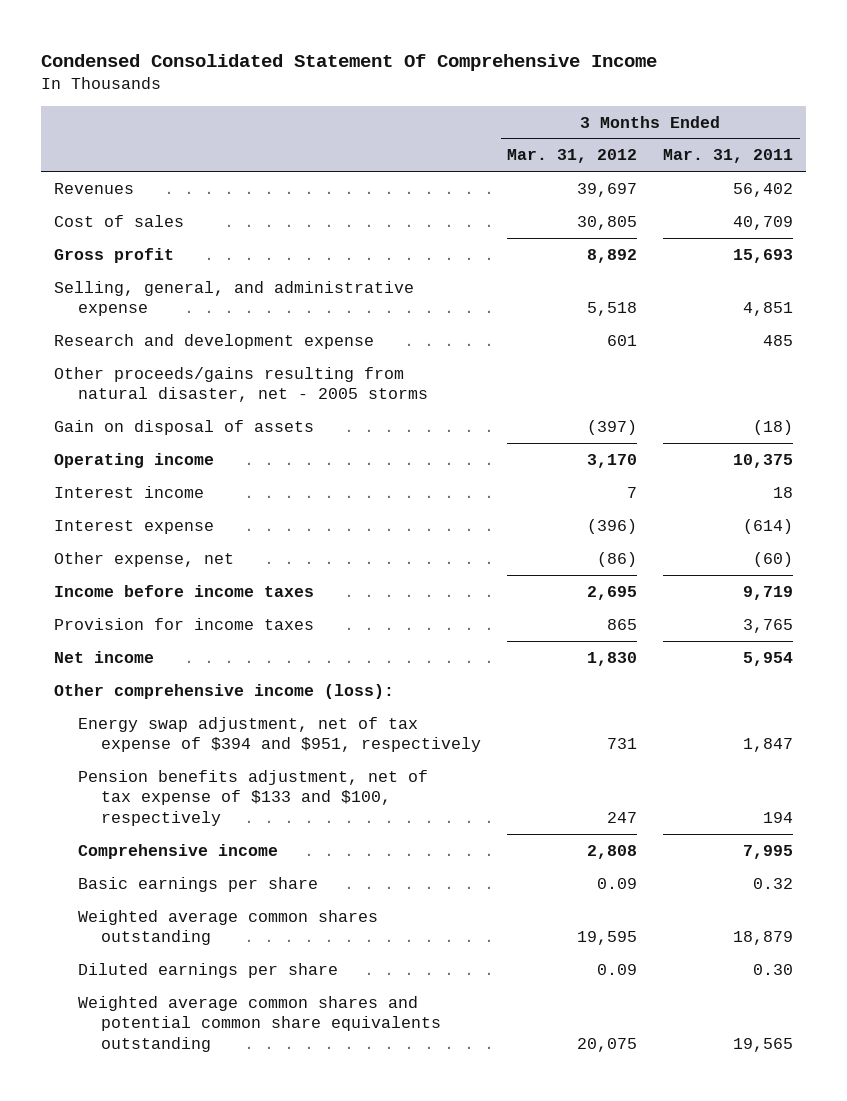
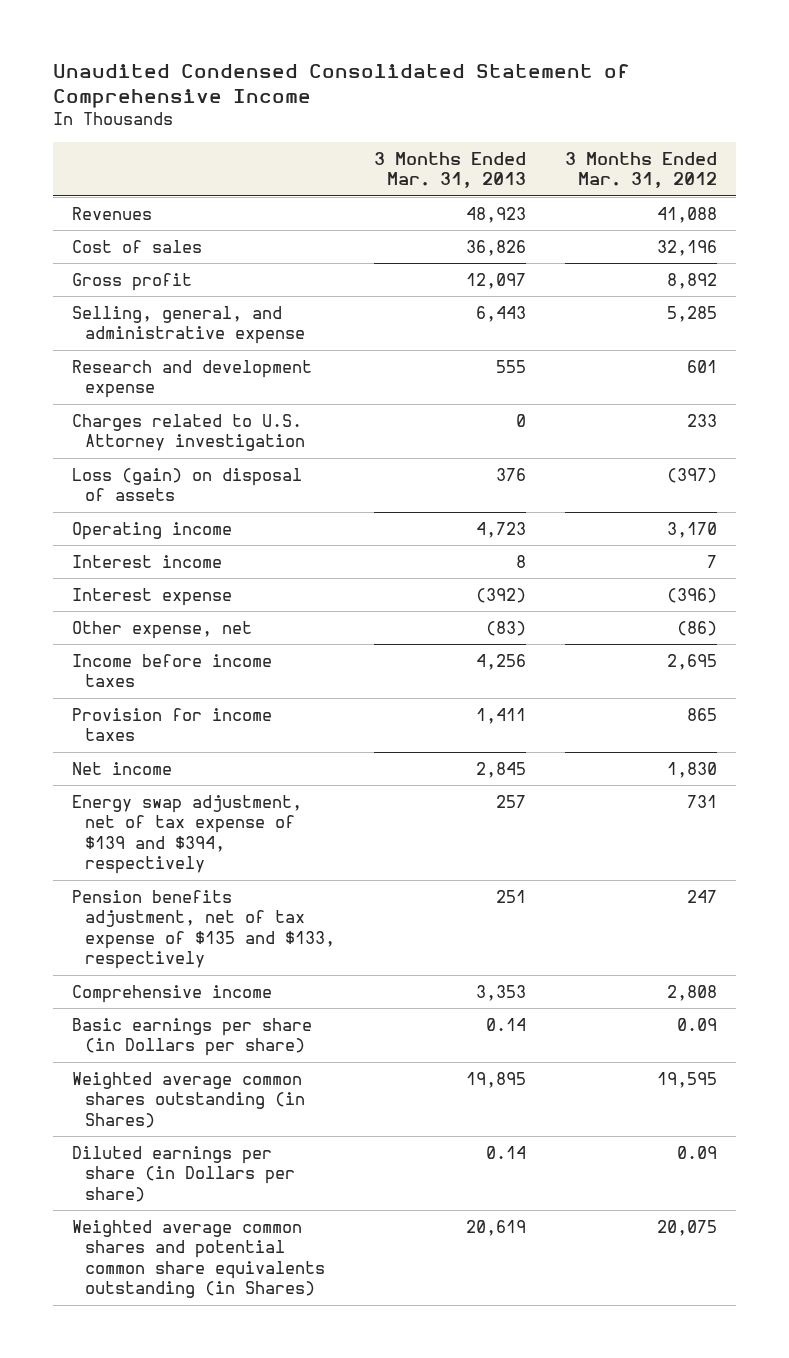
- Condensed Consolidated Statement Of Comprehensive Income
+ Unaudited Condensed Consolidated Statement of Comprehensive Income
- | 3 Months Ended Mar. 31, 2012 | 3 Months Ended Mar. 31, 2011
+ | 3 Months Ended Mar. 31, 2013 | 3 Months Ended Mar. 31, 2012
- Revenues | 39,697 | 56,402
- Cost of sales | 30,805 | 40,709
+ Revenues | 48,923 | 41,088
+ Cost of sales | 36,826 | 32,196
- Selling, general, and administrative expense | 5,518 | 4,851
+ Selling, general, and administrative expense | 6,443 | 5,285
- Other proceeds/gains resulting from natural disaster, net - 2005 storms
- Gain on disposal of assets | (397) | (18)
+ Charges related to U.S. Attorney investigation | 0 | 233
+ Loss (gain) on disposal of assets | 376 | (397)
- Other comprehensive income (loss):
- Energy swap adjustment, net of tax expense of $394 and $951, respectively | 731 | 1,847
- Pension benefits adjustment, net of tax expense of $133 and $100, respectively | 247 | 194
+ Energy swap adjustment, net of tax expense of $139 and $394, respectively | 257 | 731
+ Pension benefits adjustment, net of tax expense of $135 and $133, respectively | 251 | 247
- Basic earnings per share | 0.09 | 0.32
- Weighted average common shares outstanding | 19,595 | 18,879
- Diluted earnings per share | 0.09 | 0.30
- Weighted average common shares and potential common share equivalents outstanding | 20,075 | 19,565
+ Basic earnings per share (in Dollars per share) | 0.14 | 0.09
+ Weighted average common shares outstanding (in Shares) | 19,895 | 19,595
+ Diluted earnings per share (in Dollars per share) | 0.14 | 0.09
+ Weighted average common shares and potential common share equivalents outstanding (in Shares) | 20,619 | 20,075

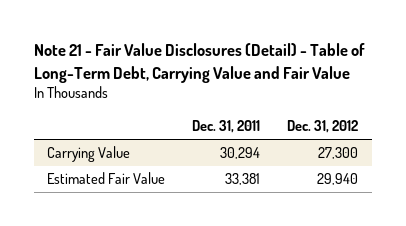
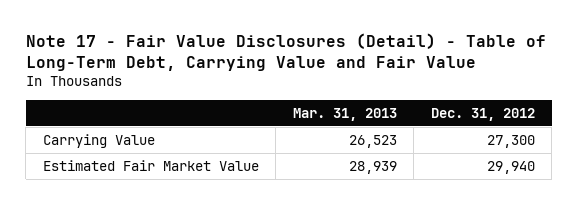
- Note 21 - Fair Value Disclosures (Detail) - Table of Long-Term Debt, Carrying Value and Fair Value
+ Note 17 - Fair Value Disclosures (Detail) - Table of Long-Term Debt, Carrying Value and Fair Value
- | Dec. 31, 2011 | Dec. 31, 2012
+ | Mar. 31, 2013 | Dec. 31, 2012
- Estimated Fair Value | 33,381 | 29,940
+ Estimated Fair Market Value | 28,939 | 29,940

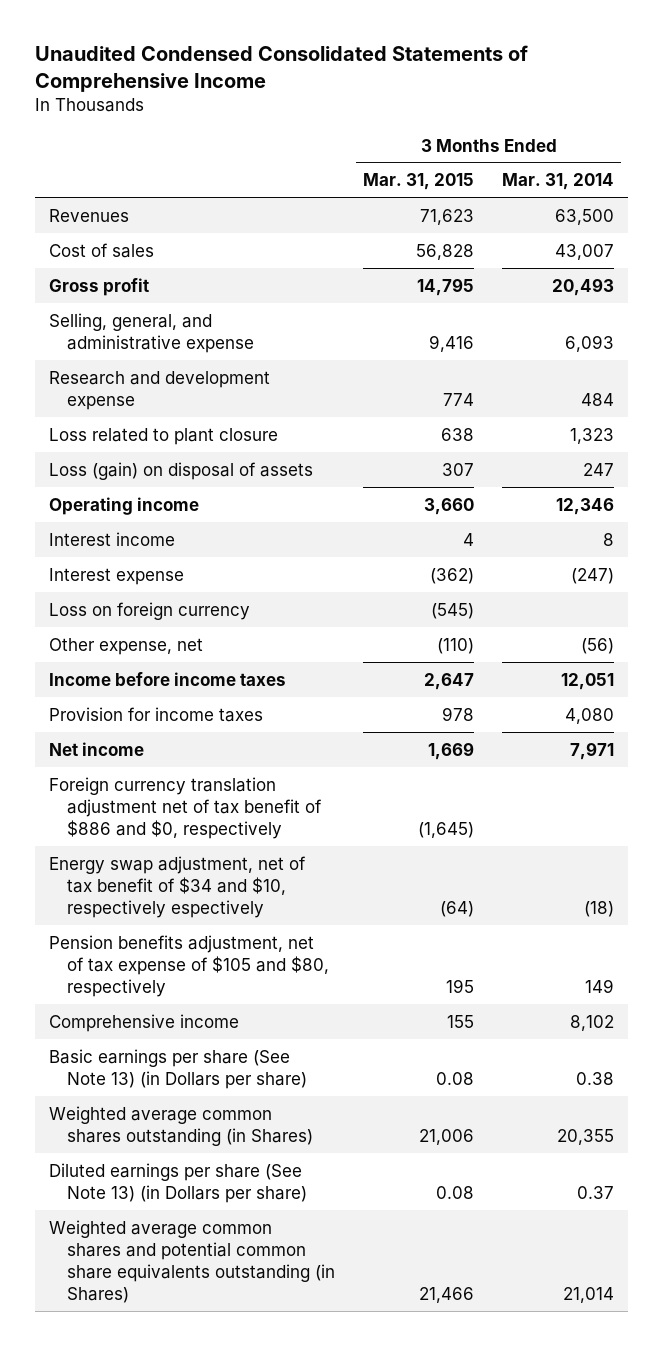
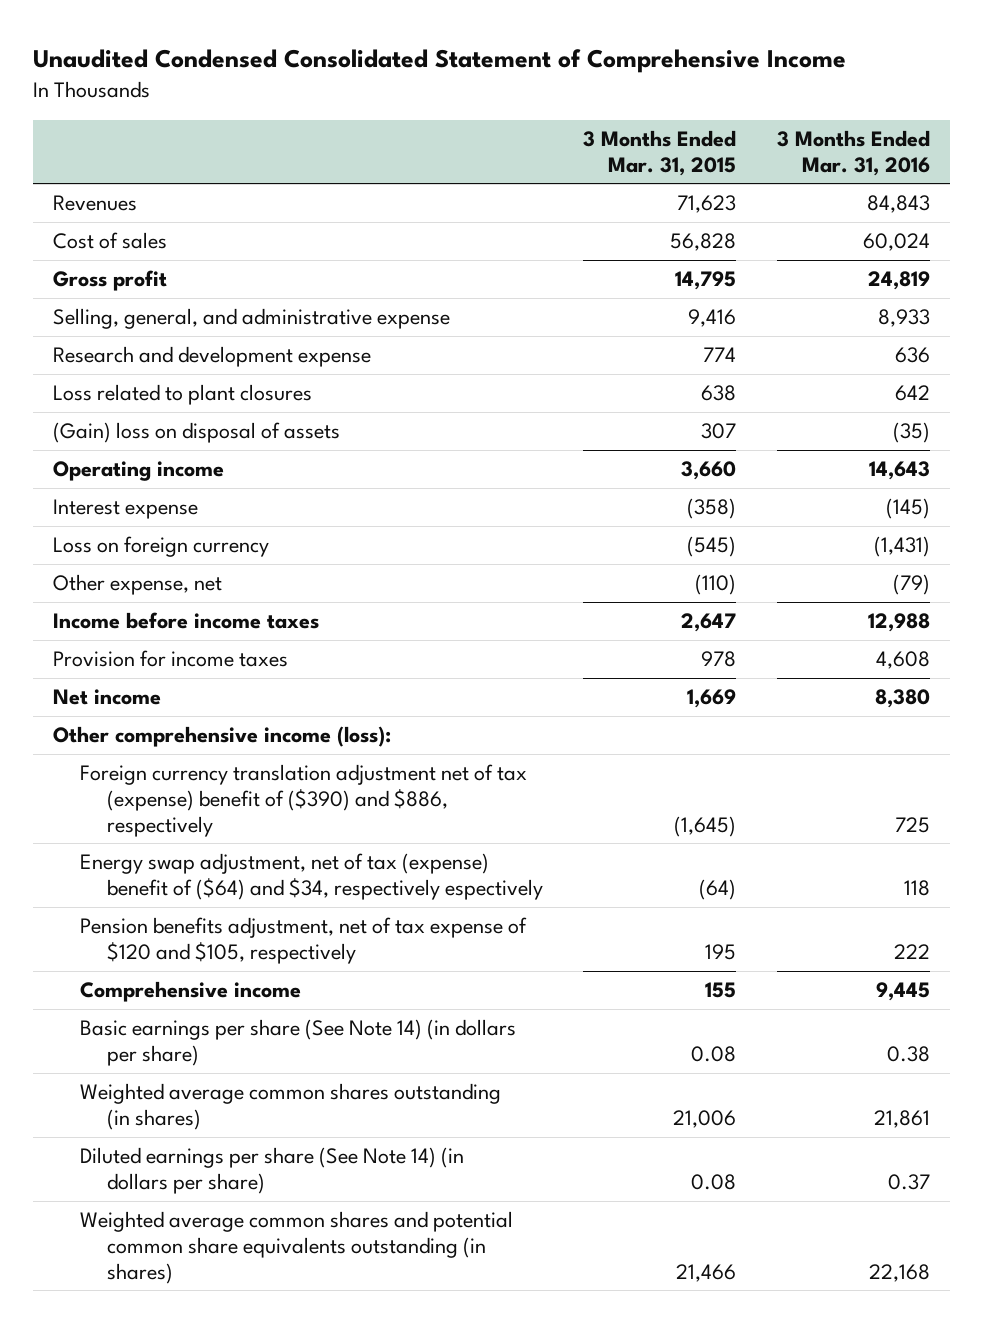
- Unaudited Condensed Consolidated Statements of Comprehensive Income
+ Unaudited Condensed Consolidated Statement of Comprehensive Income
- | 3 Months Ended Mar. 31, 2015 | 3 Months Ended Mar. 31, 2014
+ | 3 Months Ended Mar. 31, 2015 | 3 Months Ended Mar. 31, 2016
- Loss related to plant closure | 638 | 1,323
- Loss (gain) on disposal of assets | 307 | 247
+ Loss related to plant closures | 638 | 642
+ (Gain) loss on disposal of assets | 307 | (35)
- Interest income | 4 | 8
- Interest expense | (362) | (247)
+ Interest expense | (358) | (145)
- Foreign currency translation adjustment net of tax benefit of $886 and $0, respectively | (1,645) |
- Energy swap adjustment, net of tax benefit of $34 and $10, respectively espectively | (64) | (18)
- Pension benefits adjustment, net of tax expense of $105 and $80, respectively | 195 | 149
+ Other comprehensive income (loss):
+ Foreign currency translation adjustment net of tax (expense) benefit of ($390) and $886, respectively | (1,645) | 725
+ Energy swap adjustment, net of tax (expense) benefit of ($64) and $34, respectively espectively | (64) | 118
+ Pension benefits adjustment, net of tax expense of $120 and $105, respectively | 195 | 222
- Basic earnings per share (See Note 13) (in Dollars per share) | 0.08 | 0.38
- Weighted average common shares outstanding (in Shares) | 21,006 | 20,355
- Diluted earnings per share (See Note 13) (in Dollars per share) | 0.08 | 0.37
- Weighted average common shares and potential common share equivalents outstanding (in Shares) | 21,466 | 21,014
+ Basic earnings per share (See Note 14) (in dollars per share) | 0.08 | 0.38
+ Weighted average common shares outstanding (in shares) | 21,006 | 21,861
+ Diluted earnings per share (See Note 14) (in dollars per share) | 0.08 | 0.37
+ Weighted average common shares and potential common share equivalents outstanding (in shares) | 21,466 | 22,168

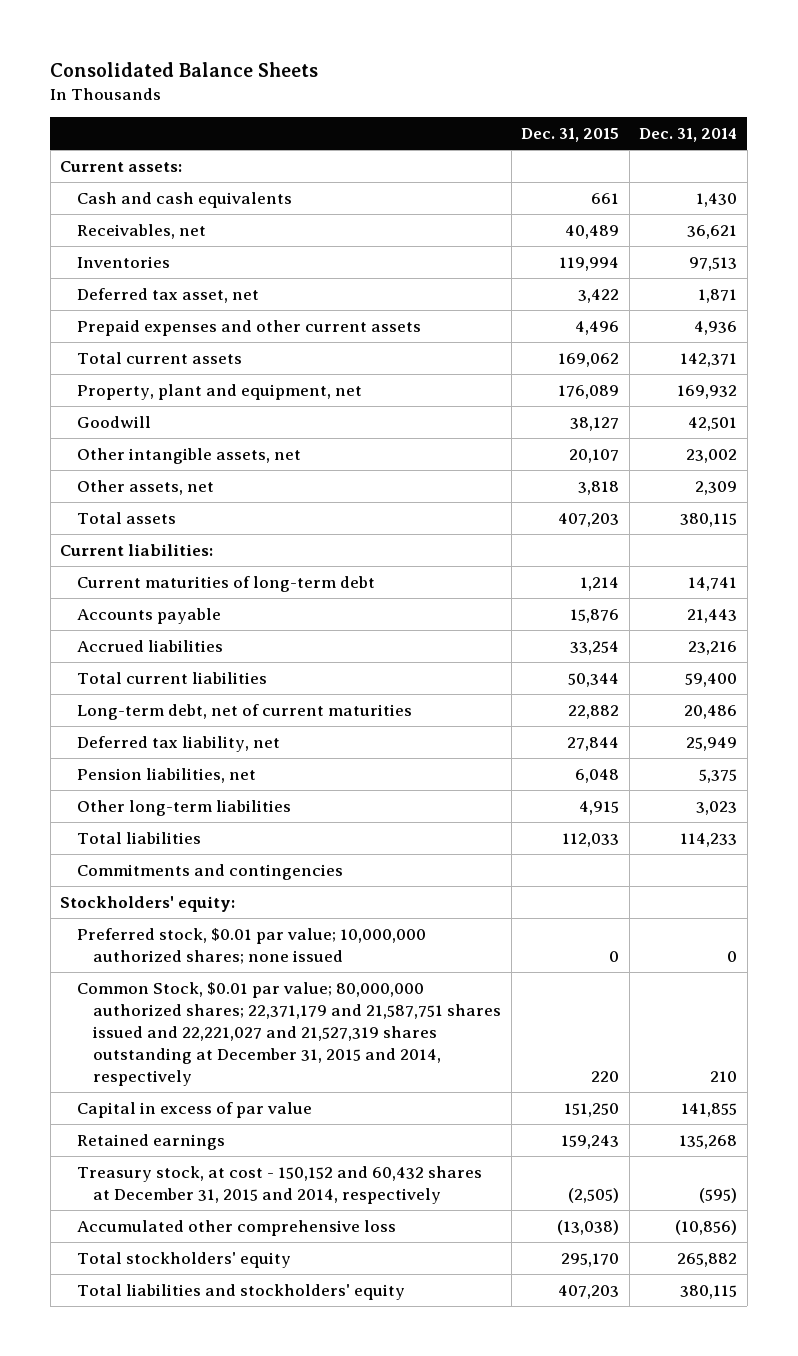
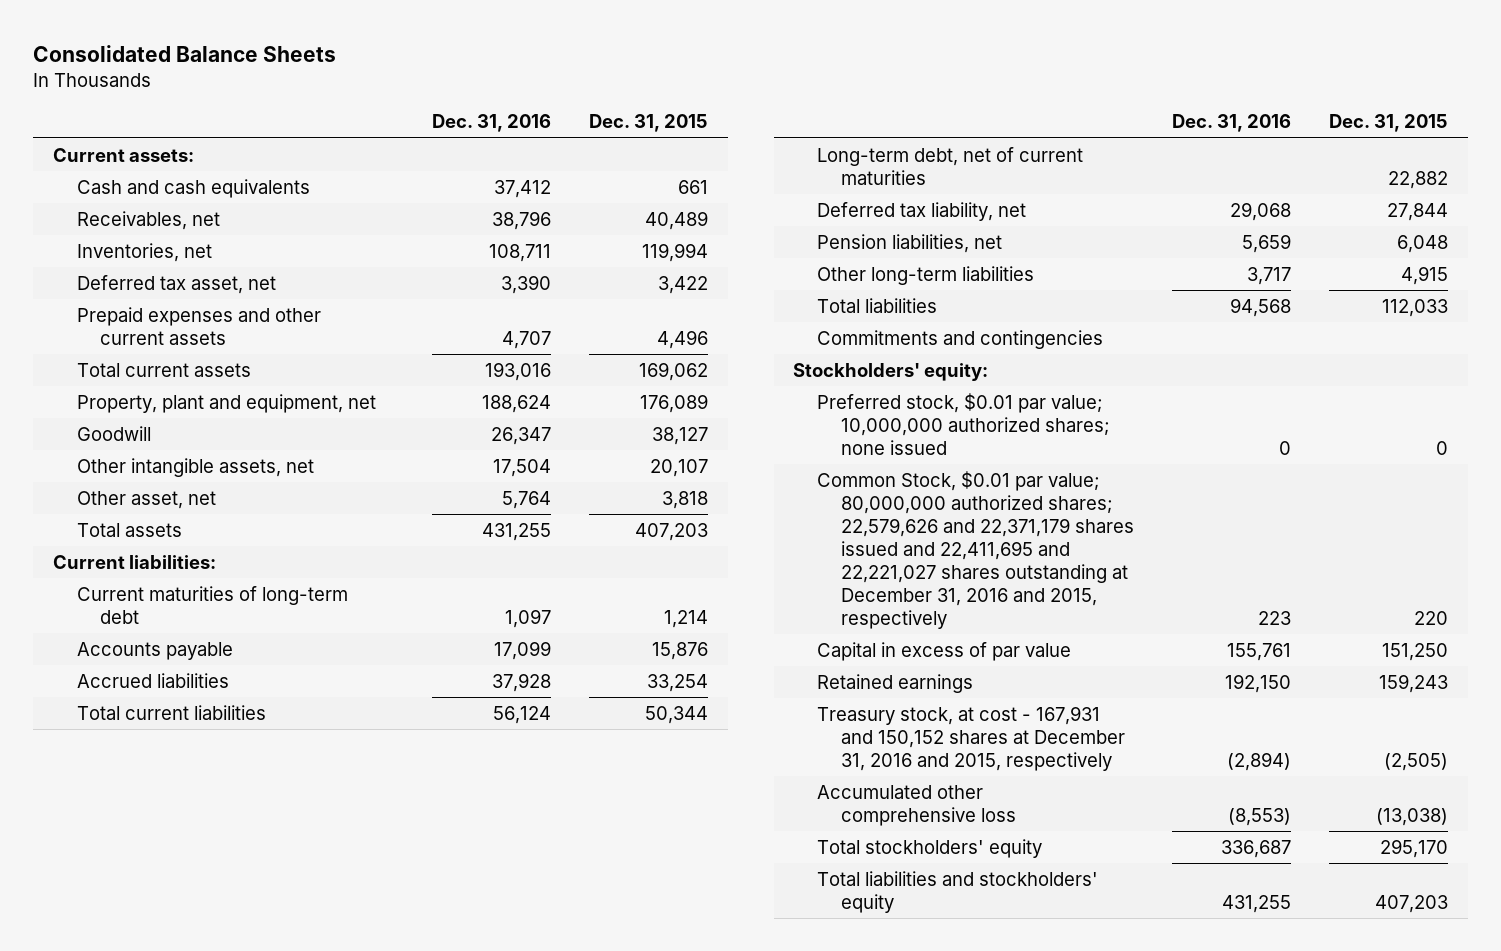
- | Dec. 31, 2015 | Dec. 31, 2014
+ | Dec. 31, 2016 | Dec. 31, 2015
- Inventories | 119,994 | 97,513
+ Inventories, net | 108,711 | 119,994
- Other assets, net | 3,818 | 2,309
+ Other asset, net | 5,764 | 3,818
- Common Stock, $0.01 par value; 80,000,000 authorized shares; 22,371,179 and 21,587,751 shares issued and 22,221,027 and 21,527,319 shares outstanding at December 31, 2015 and 2014, respectively | 220 | 210
+ Common Stock, $0.01 par value; 80,000,000 authorized shares; 22,579,626 and 22,371,179 shares issued and 22,411,695 and 22,221,027 shares outstanding at December 31, 2016 and 2015, respectively | 223 | 220
- Treasury stock, at cost - 150,152 and 60,432 shares at December 31, 2015 and 2014, respectively | (2,505) | (595)
+ Treasury stock, at cost - 167,931 and 150,152 shares at December 31, 2016 and 2015, respectively | (2,894) | (2,505)

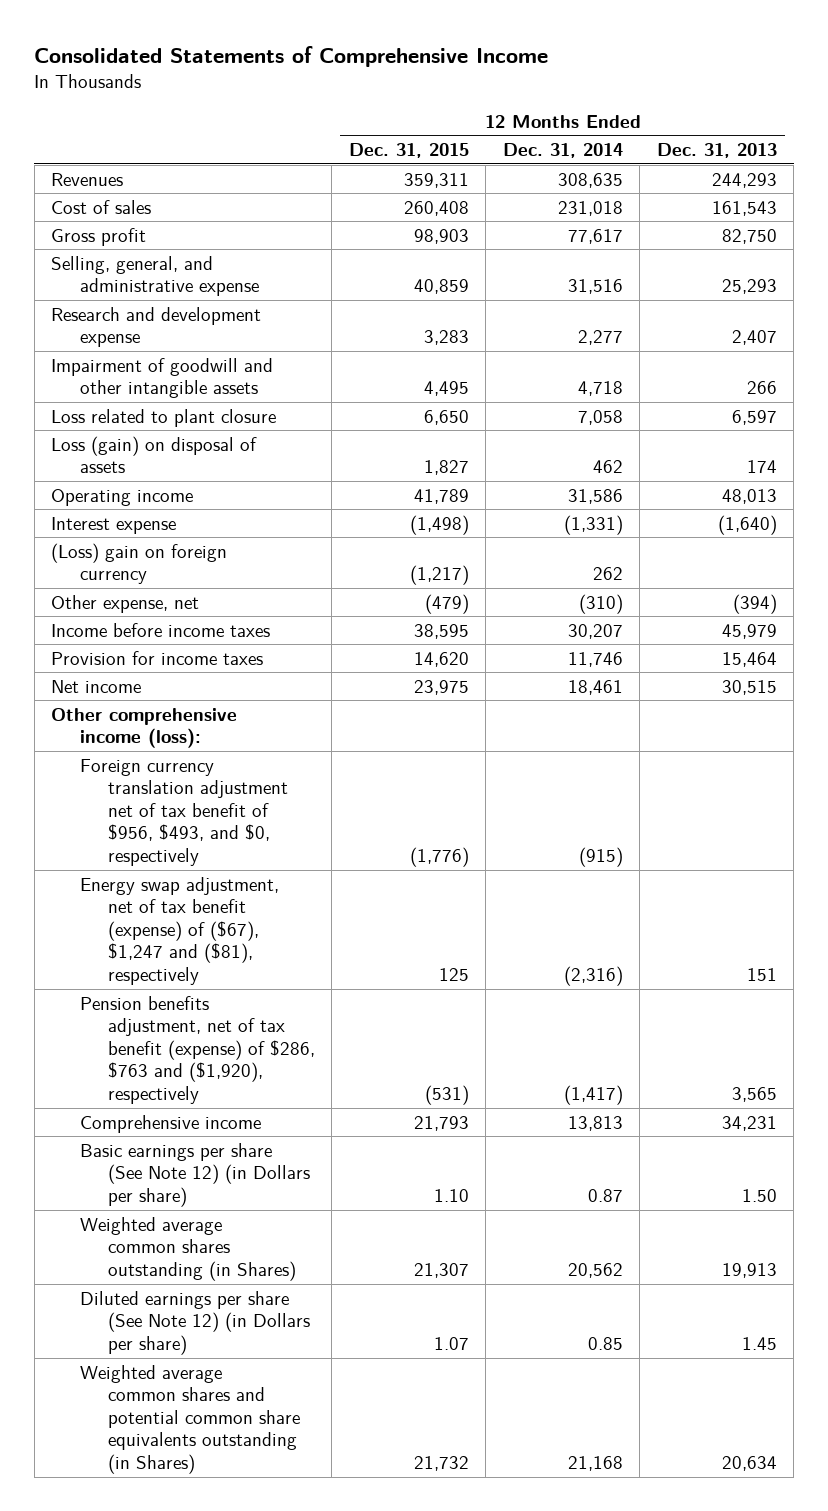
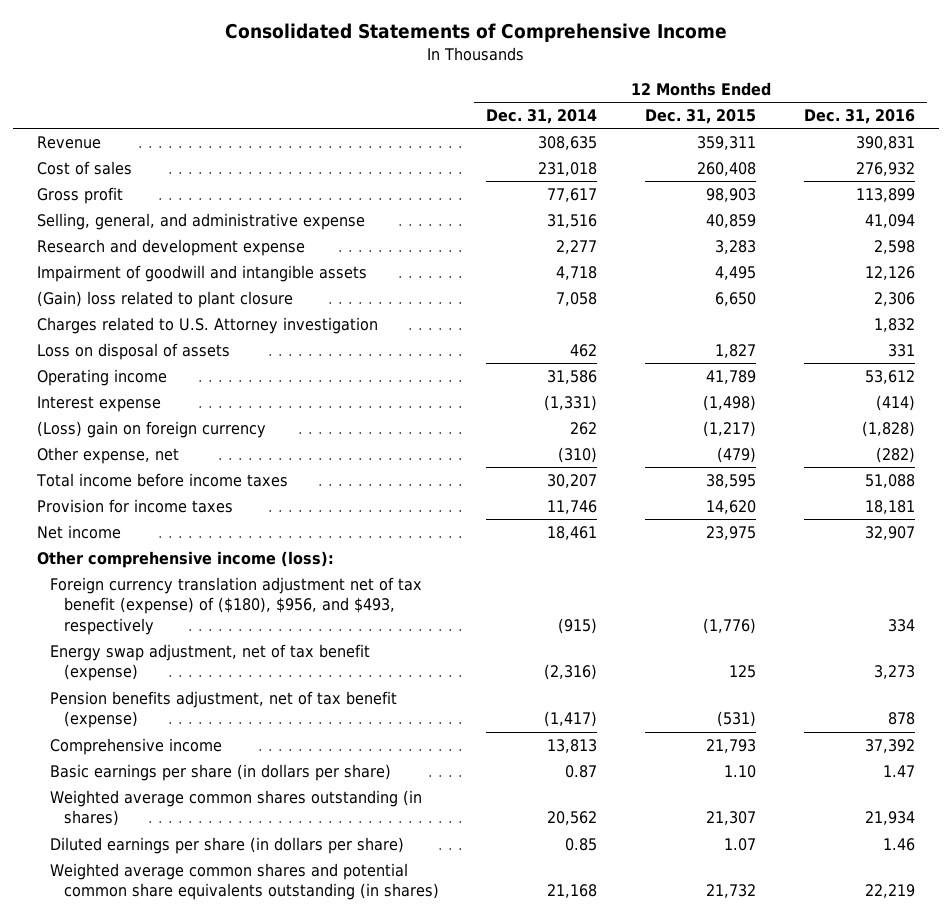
- | 12 Months Ended Dec. 31, 2015 | 12 Months Ended Dec. 31, 2014 | 12 Months Ended Dec. 31, 2013
+ | 12 Months Ended Dec. 31, 2014 | 12 Months Ended Dec. 31, 2015 | 12 Months Ended Dec. 31, 2016
- Revenues | 359,311 | 308,635 | 244,293
+ Revenue | 308,635 | 359,311 | 390,831
- Impairment of goodwill and other intangible assets | 4,495 | 4,718 | 266
- Loss related to plant closure | 6,650 | 7,058 | 6,597
- Loss (gain) on disposal of assets | 1,827 | 462 | 174
+ Impairment of goodwill and intangible assets | 4,718 | 4,495 | 12,126
+ (Gain) loss related to plant closure | 7,058 | 6,650 | 2,306
+ Charges related to U.S. Attorney investigation | | | 1,832
+ Loss on disposal of assets | 462 | 1,827 | 331
- Income before income taxes | 38,595 | 30,207 | 45,979
+ Total income before income taxes | 30,207 | 38,595 | 51,088
- Foreign currency translation adjustment net of tax benefit of $956, $493, and $0, respectively | (1,776) | (915) |
- Energy swap adjustment, net of tax benefit (expense) of ($67), $1,247 and ($81), respectively | 125 | (2,316) | 151
- Pension benefits adjustment, net of tax benefit (expense) of $286, $763 and ($1,920), respectively | (531) | (1,417) | 3,565
+ Foreign currency translation adjustment net of tax benefit (expense) of ($180), $956, and $493, respectively | (915) | (1,776) | 334
+ Energy swap adjustment, net of tax benefit (expense) | (2,316) | 125 | 3,273
+ Pension benefits adjustment, net of tax benefit (expense) | (1,417) | (531) | 878
- Basic earnings per share (See Note 12) (in Dollars per share) | 1.10 | 0.87 | 1.50
- Weighted average common shares outstanding (in Shares) | 21,307 | 20,562 | 19,913
- Diluted earnings per share (See Note 12) (in Dollars per share) | 1.07 | 0.85 | 1.45
- Weighted average common shares and potential common share equivalents outstanding (in Shares) | 21,732 | 21,168 | 20,634
+ Basic earnings per share (in dollars per share) | 0.87 | 1.10 | 1.47
+ Weighted average common shares outstanding (in shares) | 20,562 | 21,307 | 21,934
+ Diluted earnings per share (in dollars per share) | 0.85 | 1.07 | 1.46
+ Weighted average common shares and potential common share equivalents outstanding (in shares) | 21,168 | 21,732 | 22,219

